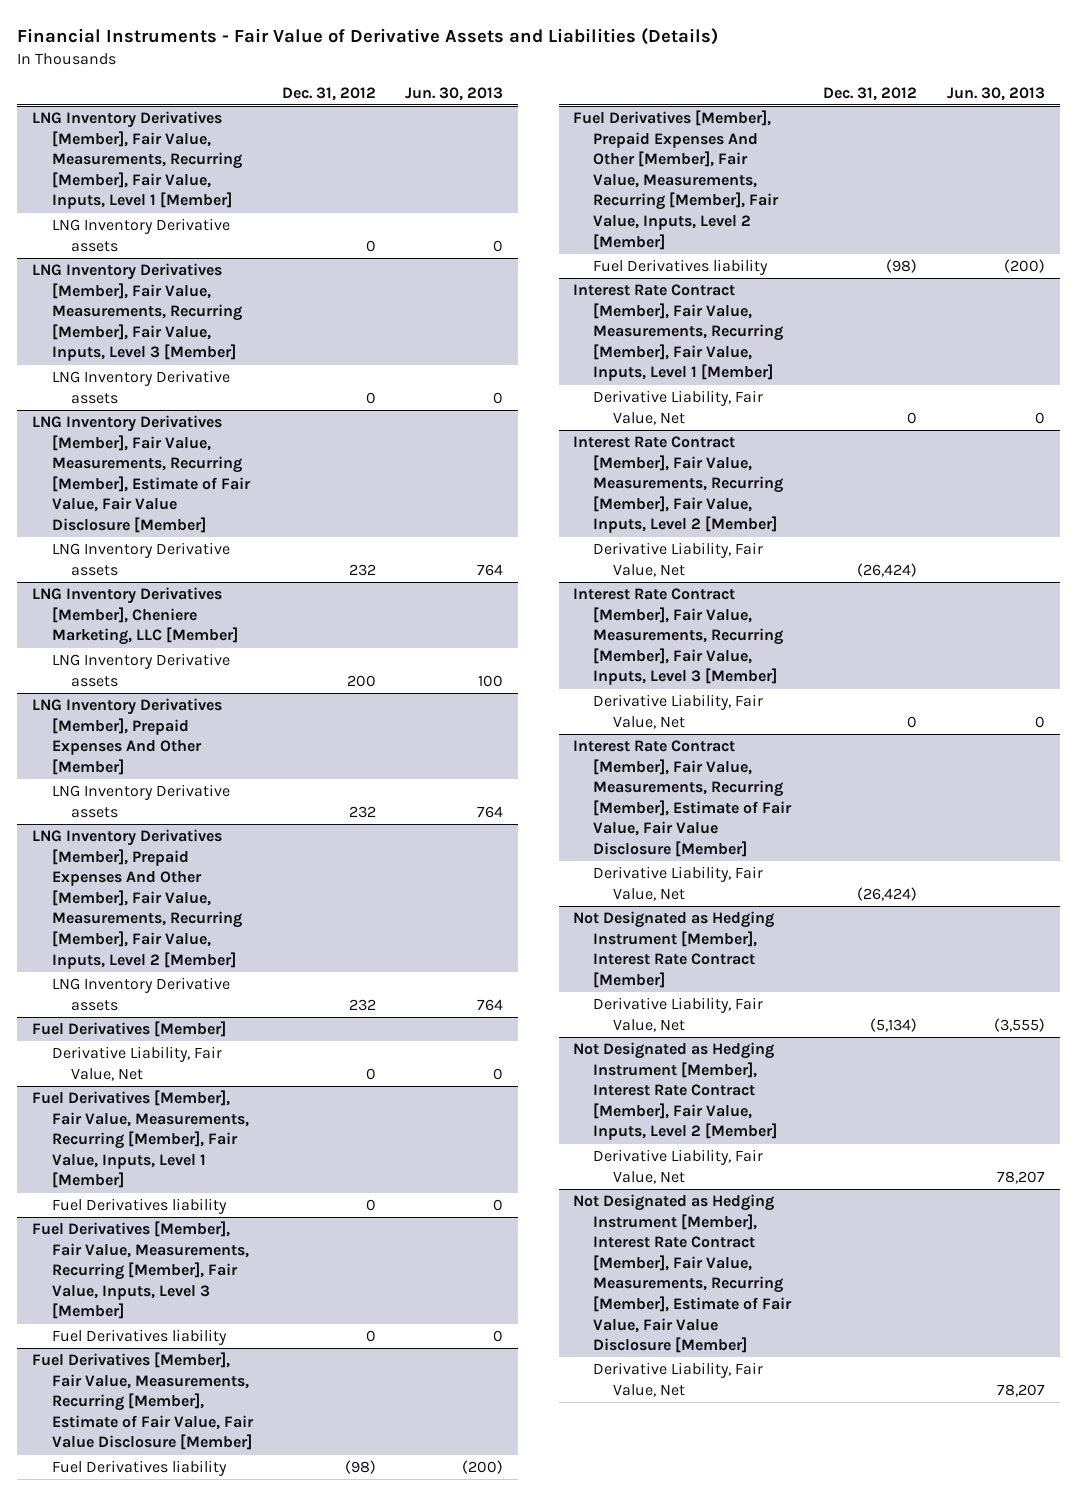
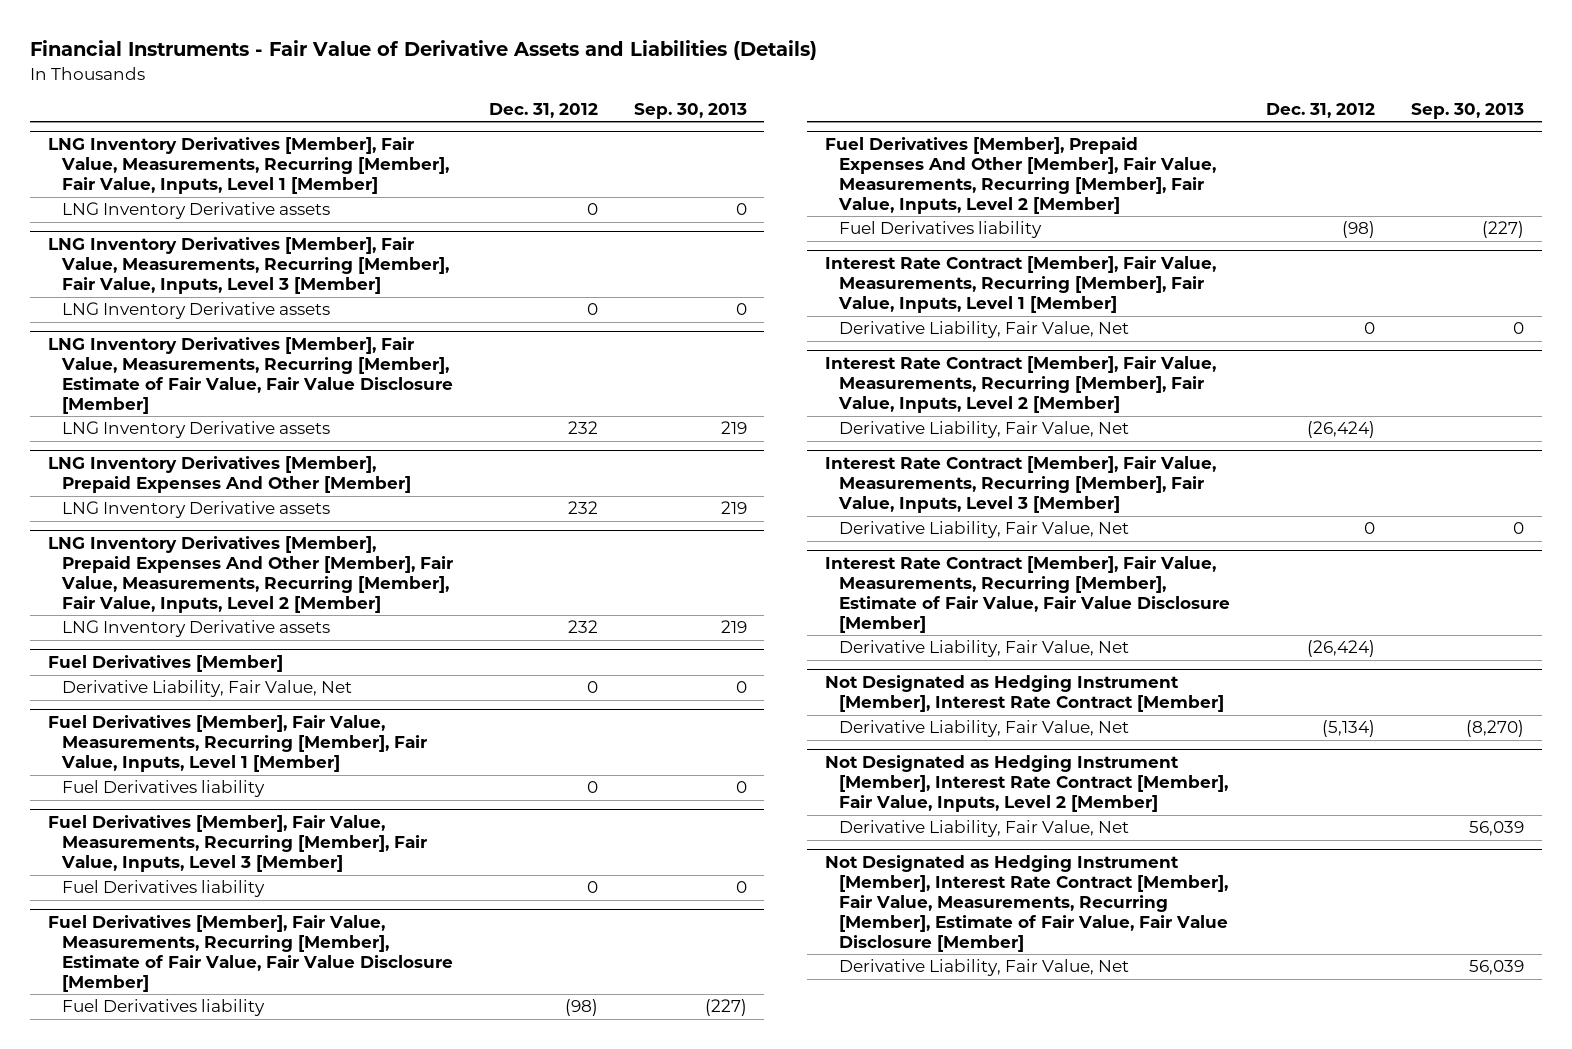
- | Dec. 31, 2012 | Jun. 30, 2013
+ | Dec. 31, 2012 | Sep. 30, 2013
- LNG Inventory Derivatives [Member], Cheniere Marketing, LLC [Member]
- LNG Inventory Derivative assets | 200 | 100

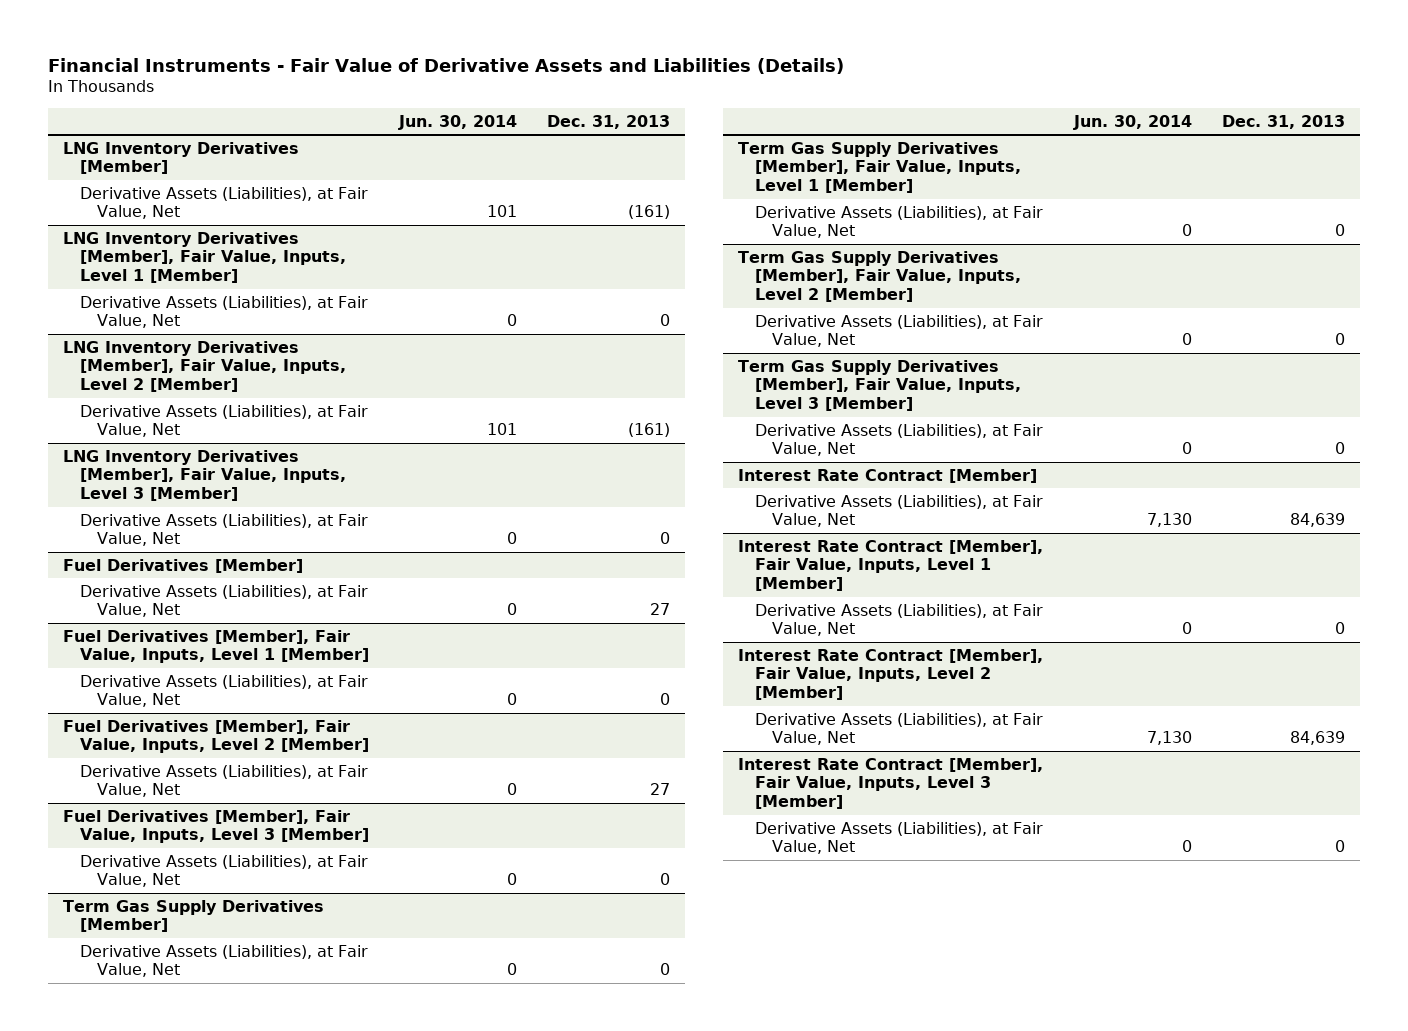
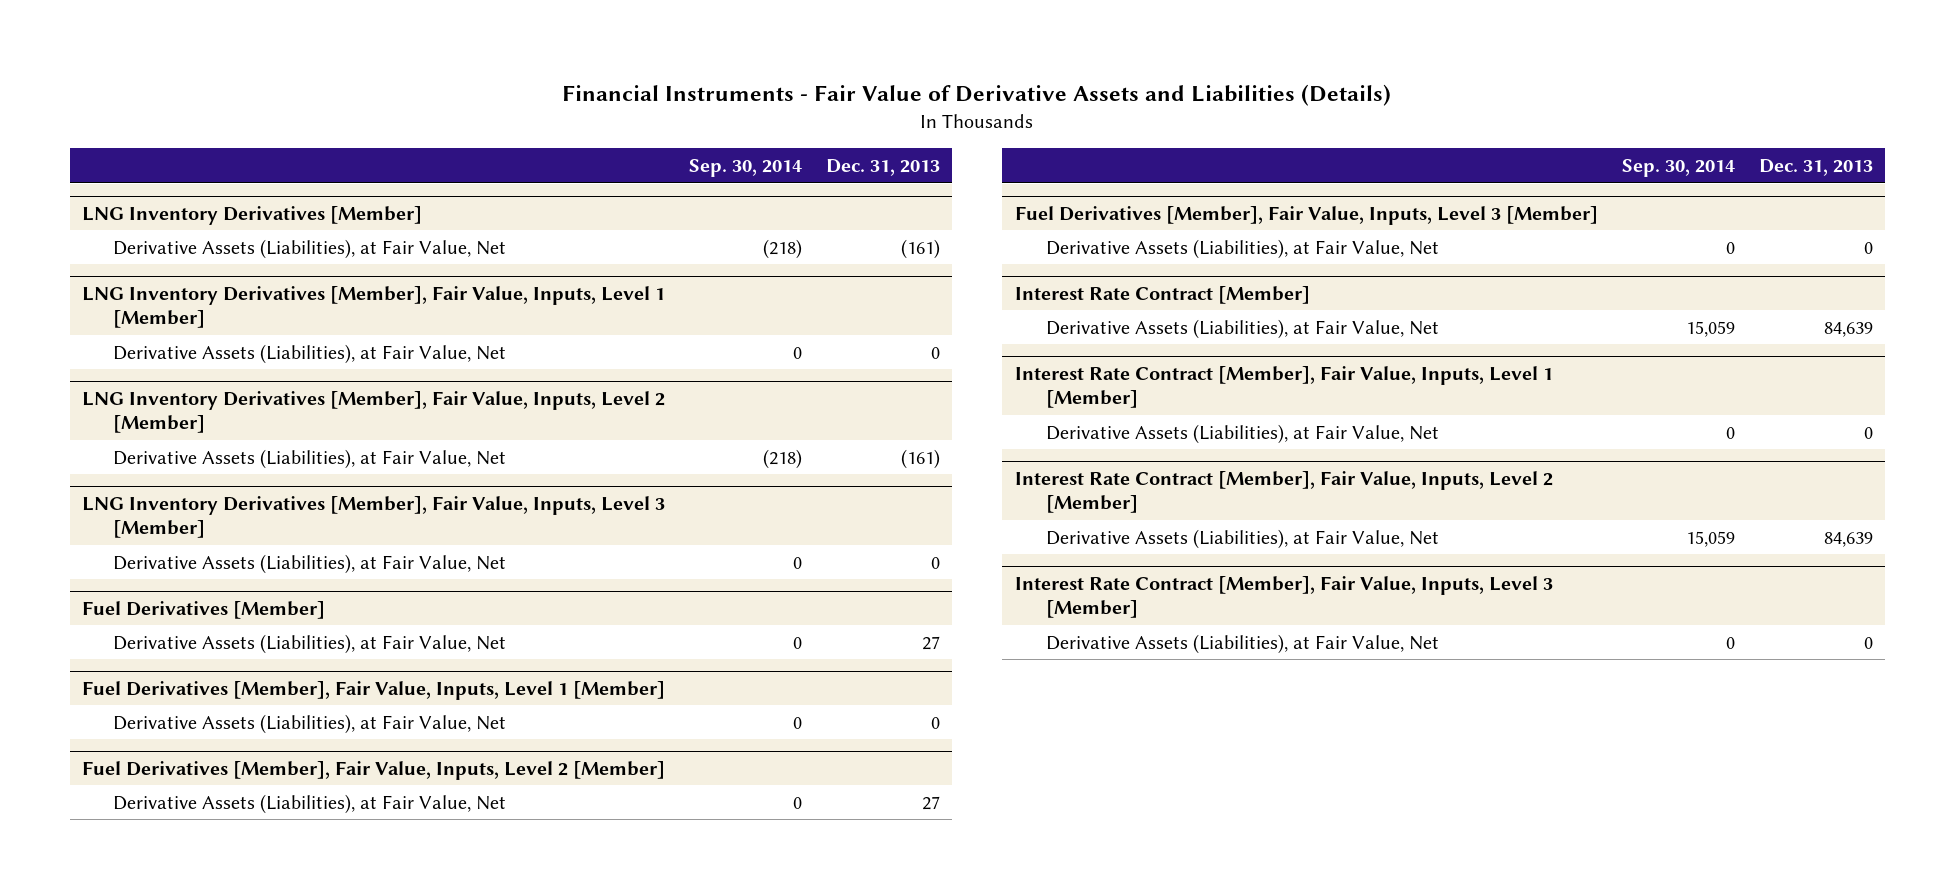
- | Jun. 30, 2014 | Dec. 31, 2013
+ | Sep. 30, 2014 | Dec. 31, 2013
- Term Gas Supply Derivatives [Member]
- Derivative Assets (Liabilities), at Fair Value, Net | 0 | 0
- Term Gas Supply Derivatives [Member], Fair Value, Inputs, Level 1 [Member]
- Derivative Assets (Liabilities), at Fair Value, Net | 0 | 0
- Term Gas Supply Derivatives [Member], Fair Value, Inputs, Level 2 [Member]
- Derivative Assets (Liabilities), at Fair Value, Net | 0 | 0
- Term Gas Supply Derivatives [Member], Fair Value, Inputs, Level 3 [Member]
- Derivative Assets (Liabilities), at Fair Value, Net | 0 | 0

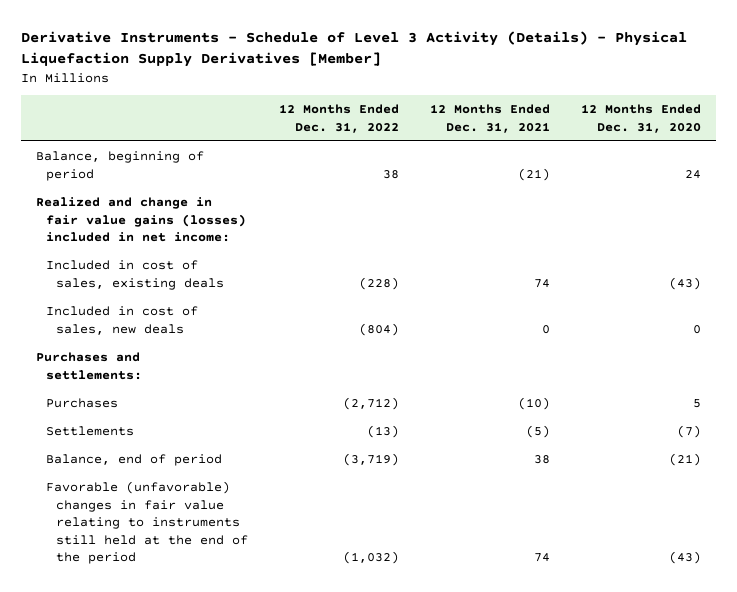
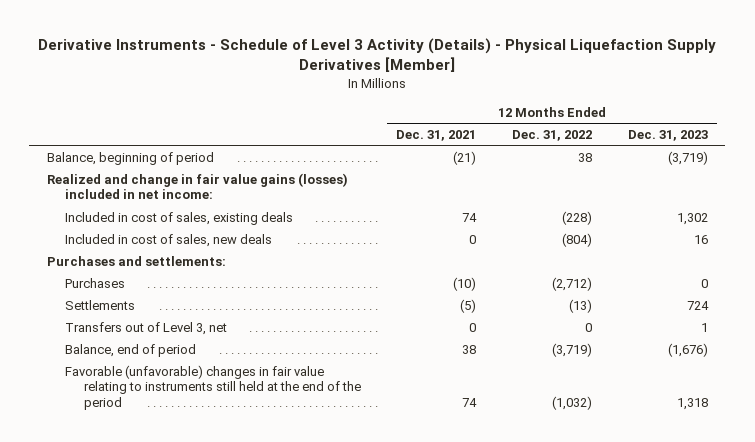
- | 12 Months Ended Dec. 31, 2022 | 12 Months Ended Dec. 31, 2021 | 12 Months Ended Dec. 31, 2020
+ | 12 Months Ended Dec. 31, 2021 | 12 Months Ended Dec. 31, 2022 | 12 Months Ended Dec. 31, 2023
+ Transfers out of Level 3, net | 0 | 0 | 1

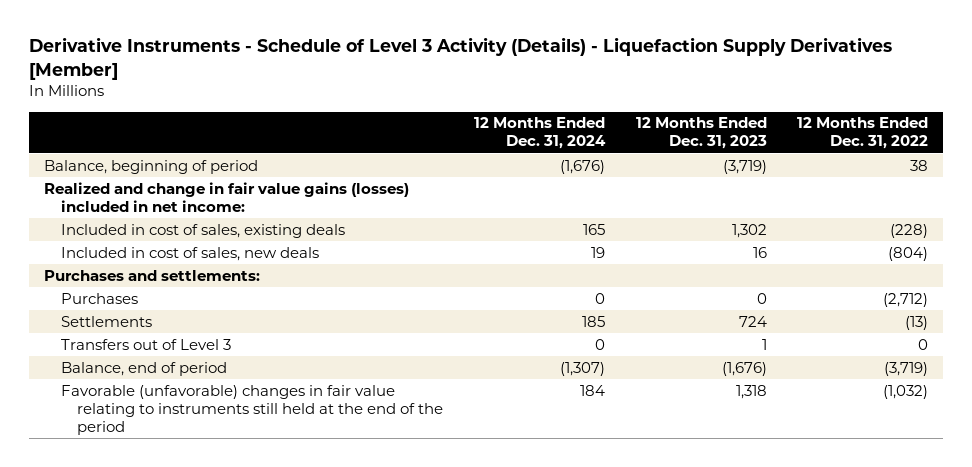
- Derivative Instruments - Schedule of Level 3 Activity (Details) - Physical Liquefaction Supply Derivatives [Member]
+ Derivative Instruments - Schedule of Level 3 Activity (Details) - Liquefaction Supply Derivatives [Member]
- | 12 Months Ended Dec. 31, 2021 | 12 Months Ended Dec. 31, 2022 | 12 Months Ended Dec. 31, 2023
+ | 12 Months Ended Dec. 31, 2024 | 12 Months Ended Dec. 31, 2023 | 12 Months Ended Dec. 31, 2022
- Transfers out of Level 3, net | 0 | 0 | 1
+ Transfers out of Level 3 | 0 | 1 | 0

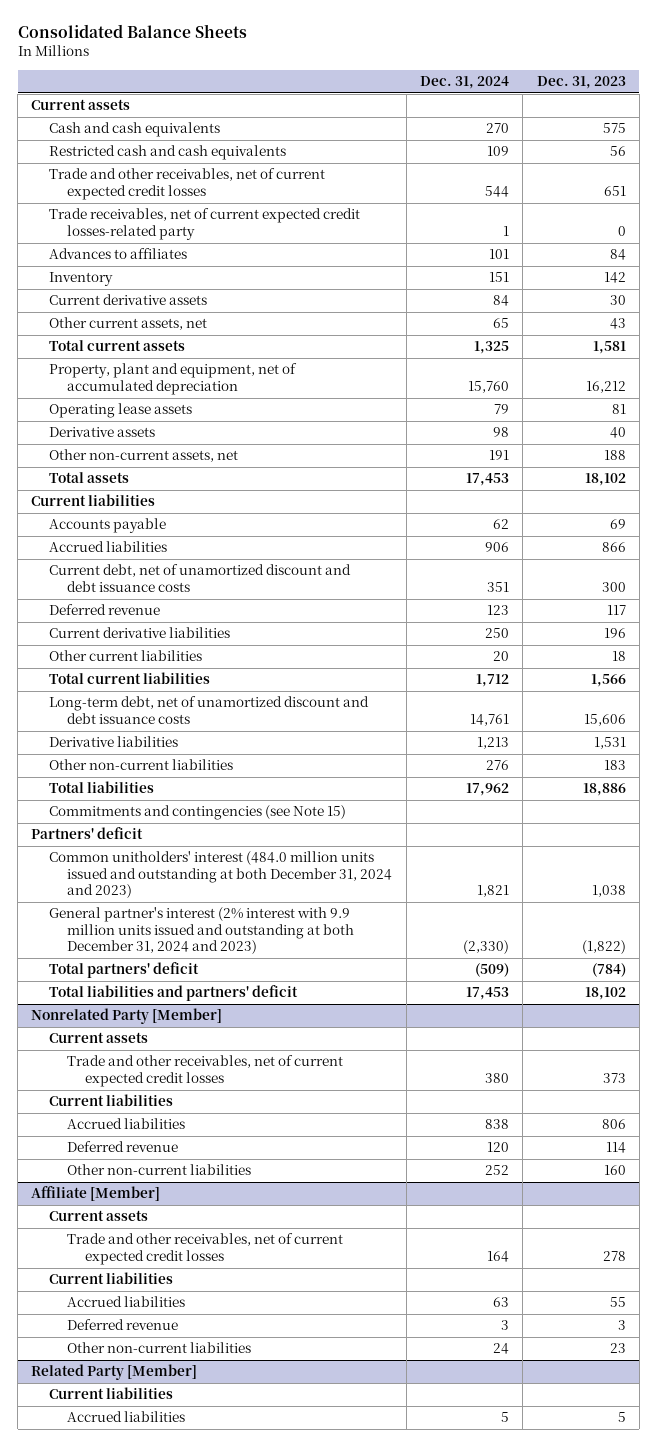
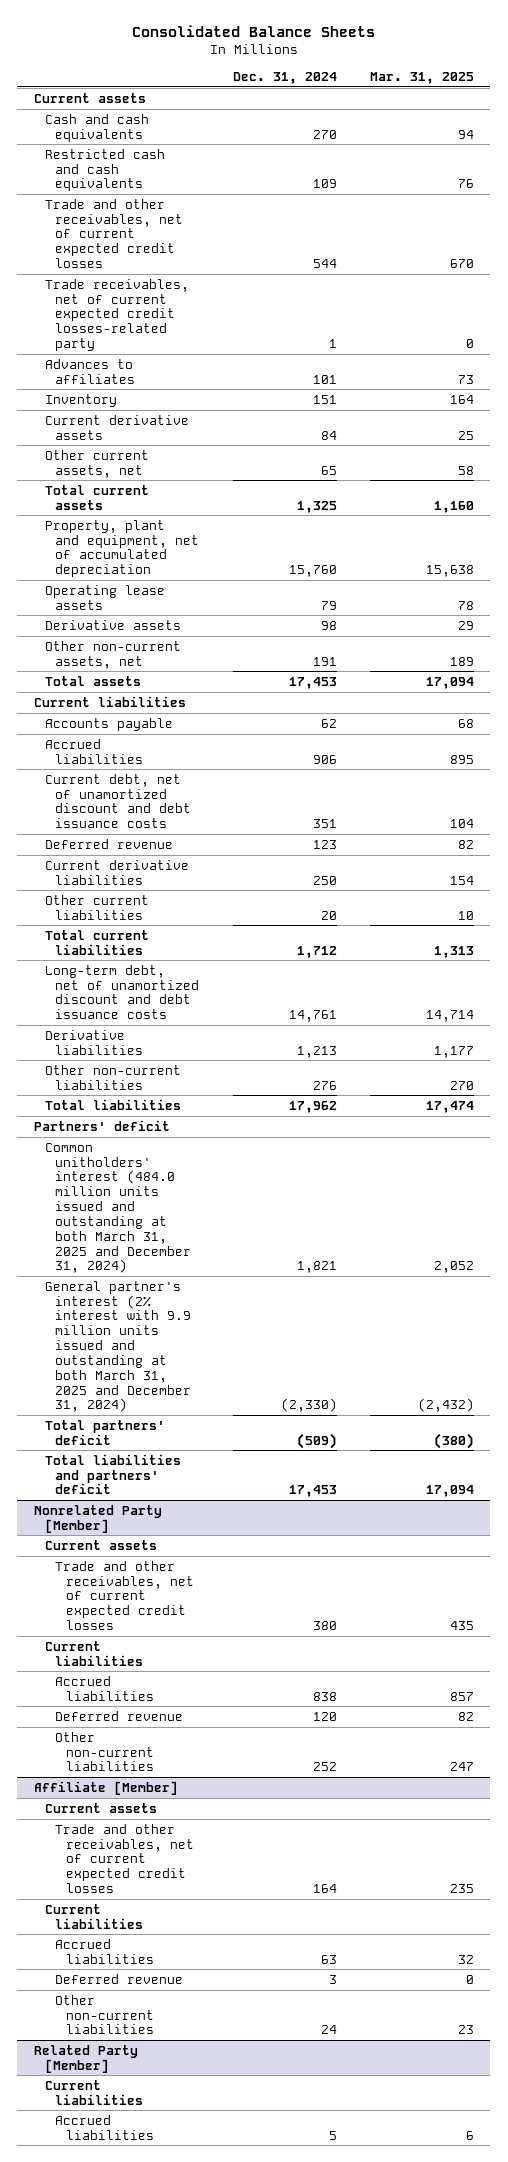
- | Dec. 31, 2024 | Dec. 31, 2023
+ | Dec. 31, 2024 | Mar. 31, 2025
- Commitments and contingencies (see Note 15)
- Common unitholders' interest (484.0 million units issued and outstanding at both December 31, 2024 and 2023) | 1,821 | 1,038
- General partner's interest (2% interest with 9.9 million units issued and outstanding at both December 31, 2024 and 2023) | (2,330) | (1,822)
+ Common unitholders' interest (484.0 million units issued and outstanding at both March 31, 2025 and December 31, 2024) | 1,821 | 2,052
+ General partner's interest (2% interest with 9.9 million units issued and outstanding at both March 31, 2025 and December 31, 2024) | (2,330) | (2,432)

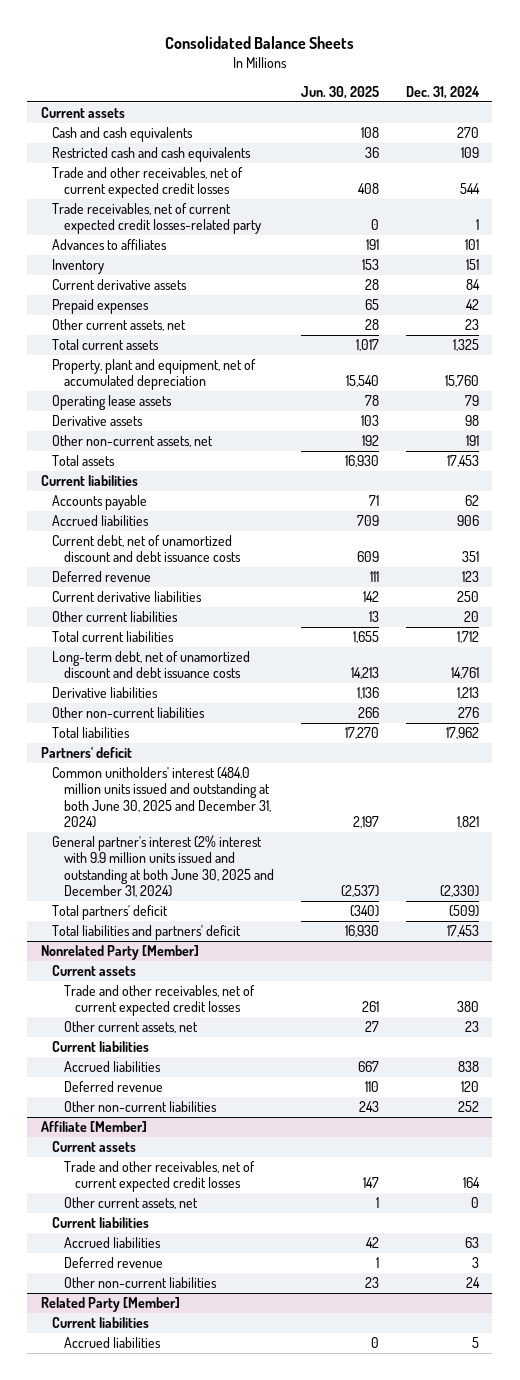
- | Dec. 31, 2024 | Mar. 31, 2025
+ | Jun. 30, 2025 | Dec. 31, 2024
- Other current assets, net | 65 | 58
+ Prepaid expenses | 65 | 42
+ Other current assets, net | 28 | 23
- Common unitholders' interest (484.0 million units issued and outstanding at both March 31, 2025 and December 31, 2024) | 1,821 | 2,052
- General partner's interest (2% interest with 9.9 million units issued and outstanding at both March 31, 2025 and December 31, 2024) | (2,330) | (2,432)
+ Common unitholders' interest (484.0 million units issued and outstanding at both June 30, 2025 and December 31, 2024) | 2,197 | 1,821
+ General partner's interest (2% interest with 9.9 million units issued and outstanding at both June 30, 2025 and December 31, 2024) | (2,537) | (2,330)
@ Nonrelated Party [Member]
+ Other current assets, net | 27 | 23
@ Affiliate [Member]
+ Other current assets, net | 1 | 0

